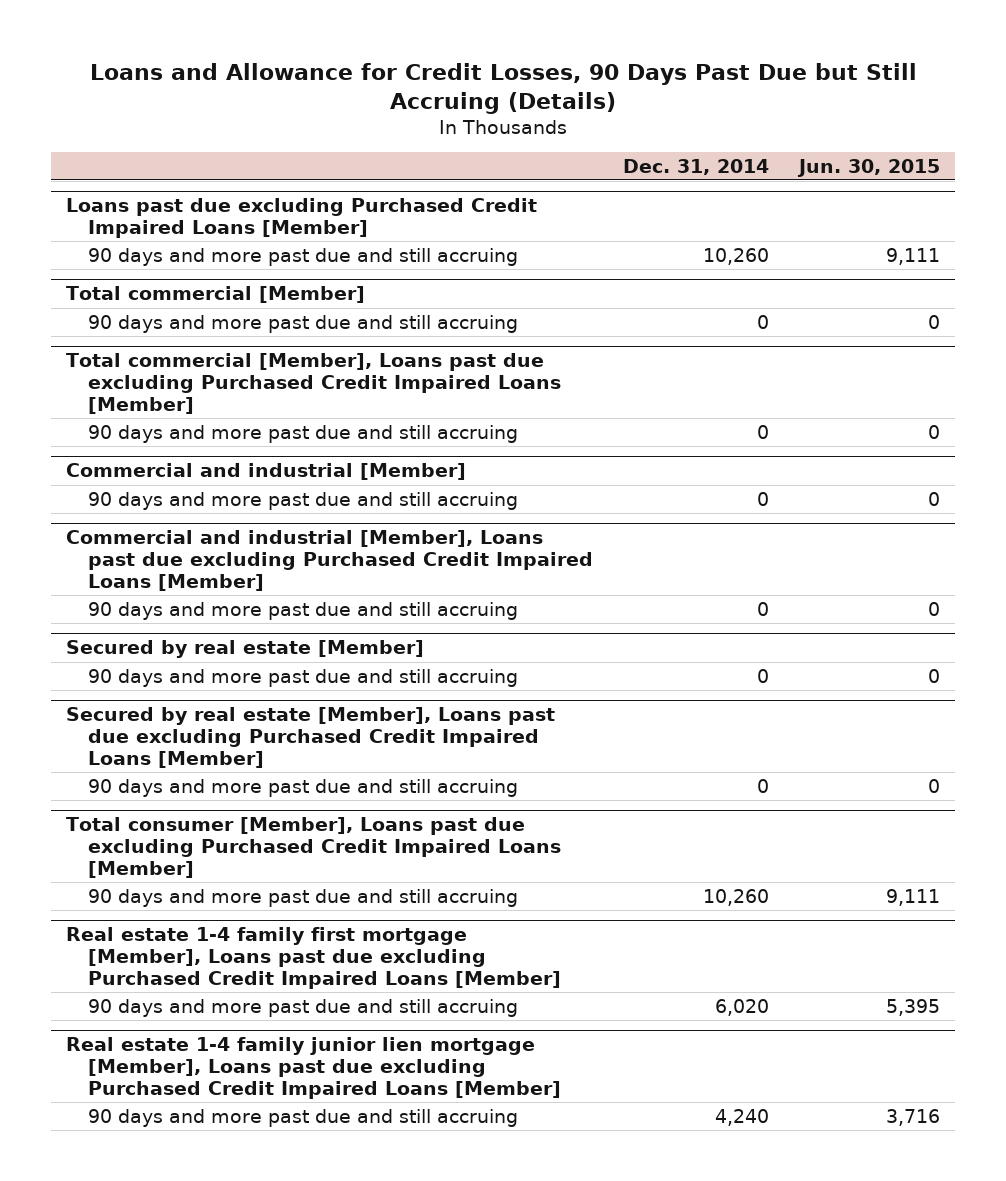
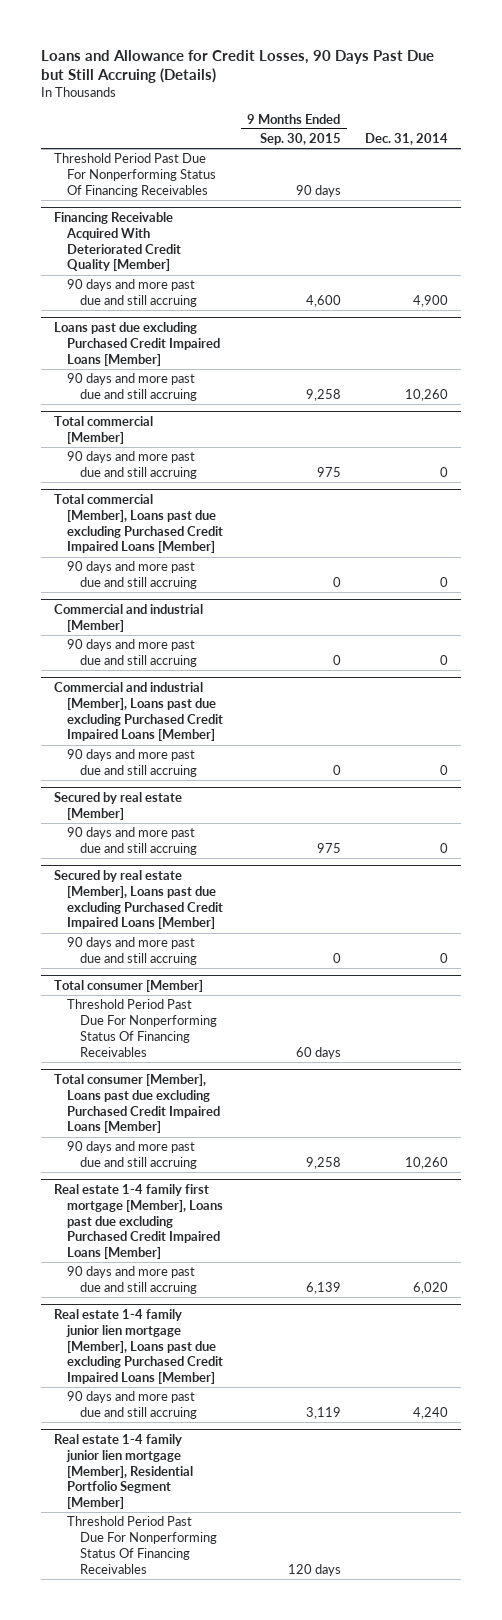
- | Dec. 31, 2014 | Jun. 30, 2015
+ | 9 Months Ended Sep. 30, 2015 | Dec. 31, 2014
+ Threshold Period Past Due For Nonperforming Status Of Financing Receivables | 90 days |
+ Financing Receivable Acquired With Deteriorated Credit Quality [Member]
+ 90 days and more past due and still accruing | 4,600 | 4,900
+ Total consumer [Member]
+ Threshold Period Past Due For Nonperforming Status Of Financing Receivables | 60 days |
+ Real estate 1-4 family junior lien mortgage [Member], Residential Portfolio Segment [Member]
+ Threshold Period Past Due For Nonperforming Status Of Financing Receivables | 120 days |

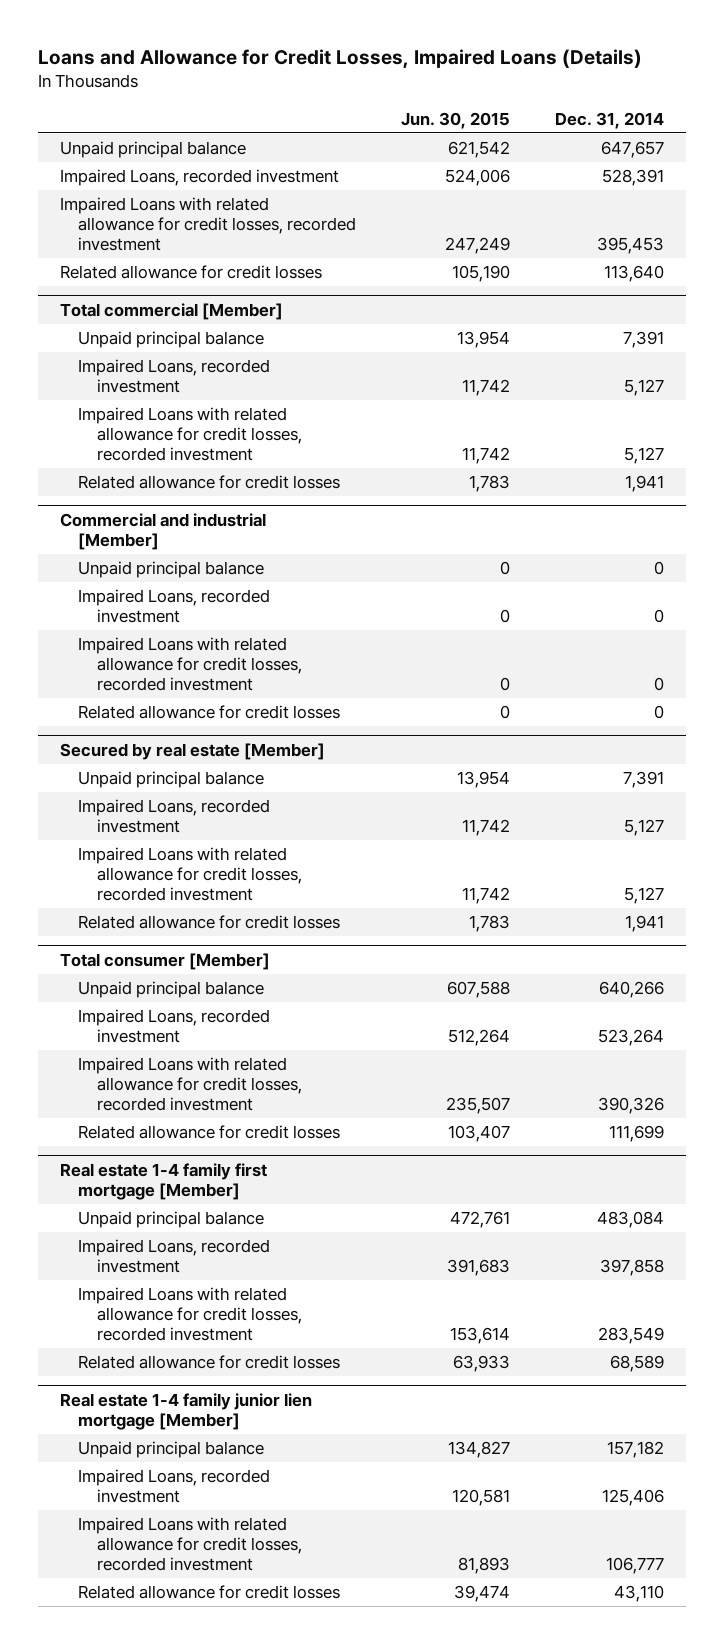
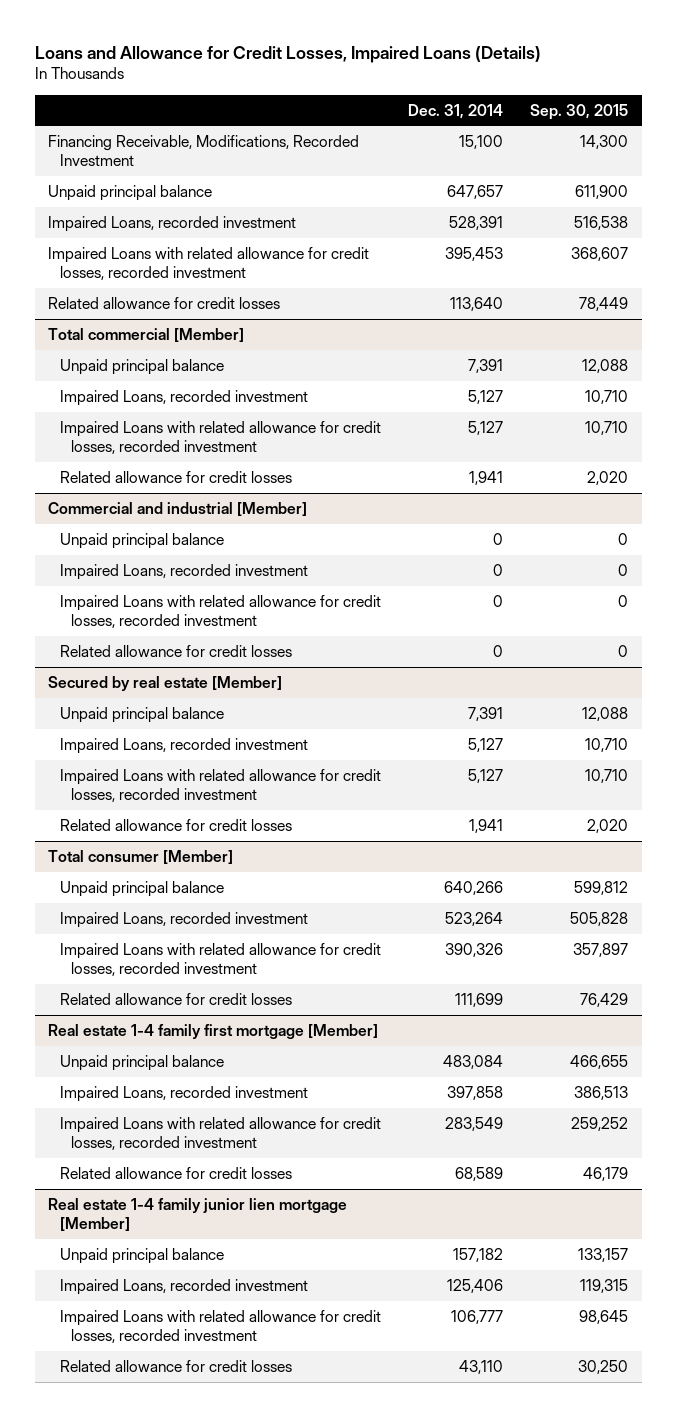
- | Jun. 30, 2015 | Dec. 31, 2014
+ | Dec. 31, 2014 | Sep. 30, 2015
+ Financing Receivable, Modifications, Recorded Investment | 15,100 | 14,300

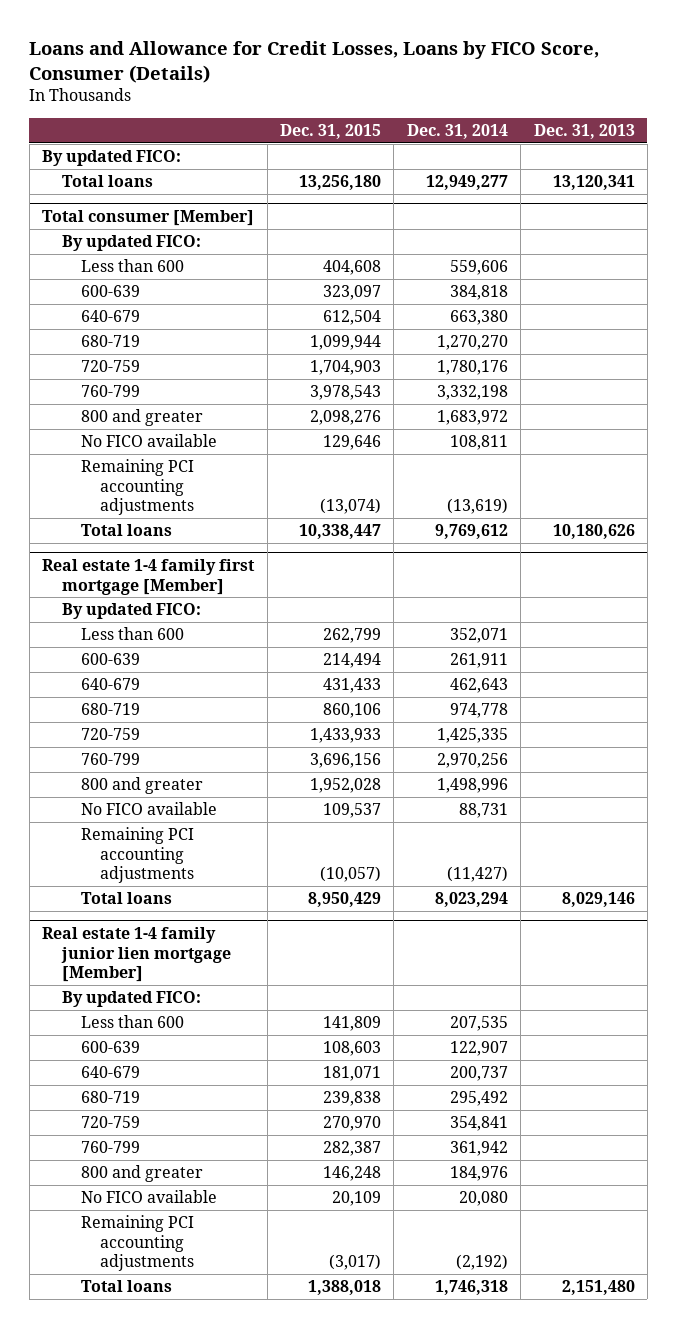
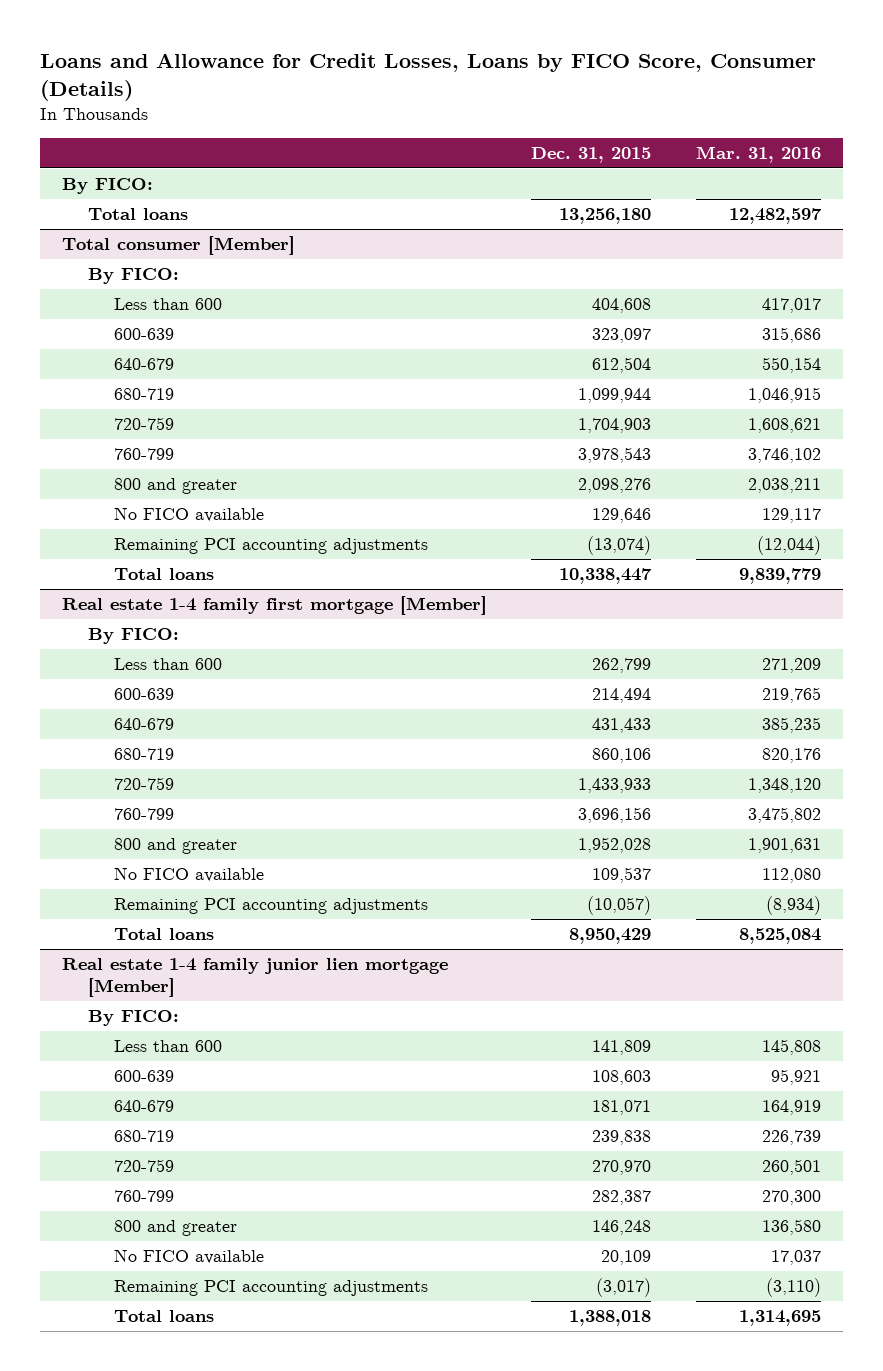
- | Dec. 31, 2015 | Dec. 31, 2014 | Dec. 31, 2013
+ | Dec. 31, 2015 | Mar. 31, 2016
- By updated FICO:
+ By FICO:
@ Total consumer [Member]
- By updated FICO:
+ By FICO:
@ Real estate 1-4 family first mortgage [Member]
- By updated FICO:
+ By FICO:
@ Real estate 1-4 family junior lien mortgage [Member]
- By updated FICO:
+ By FICO:

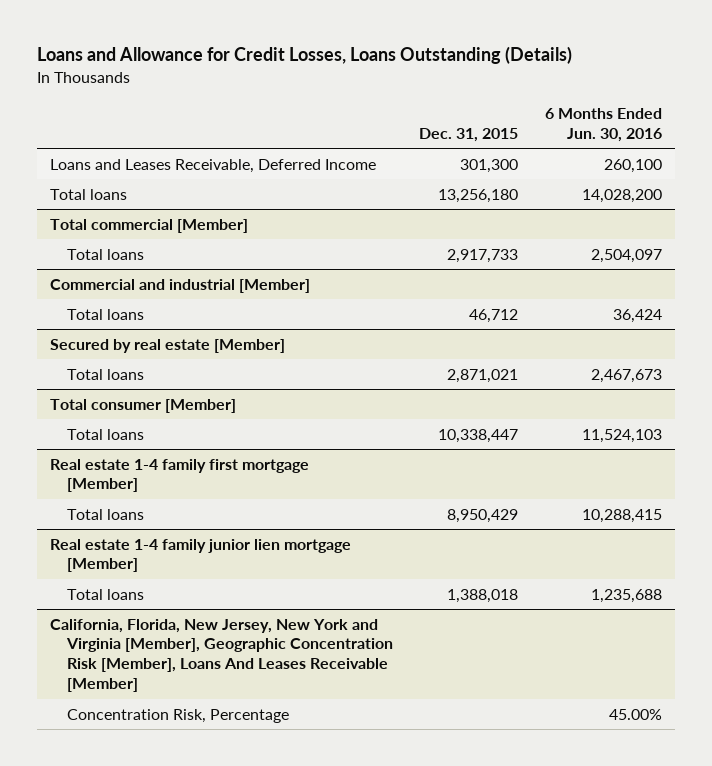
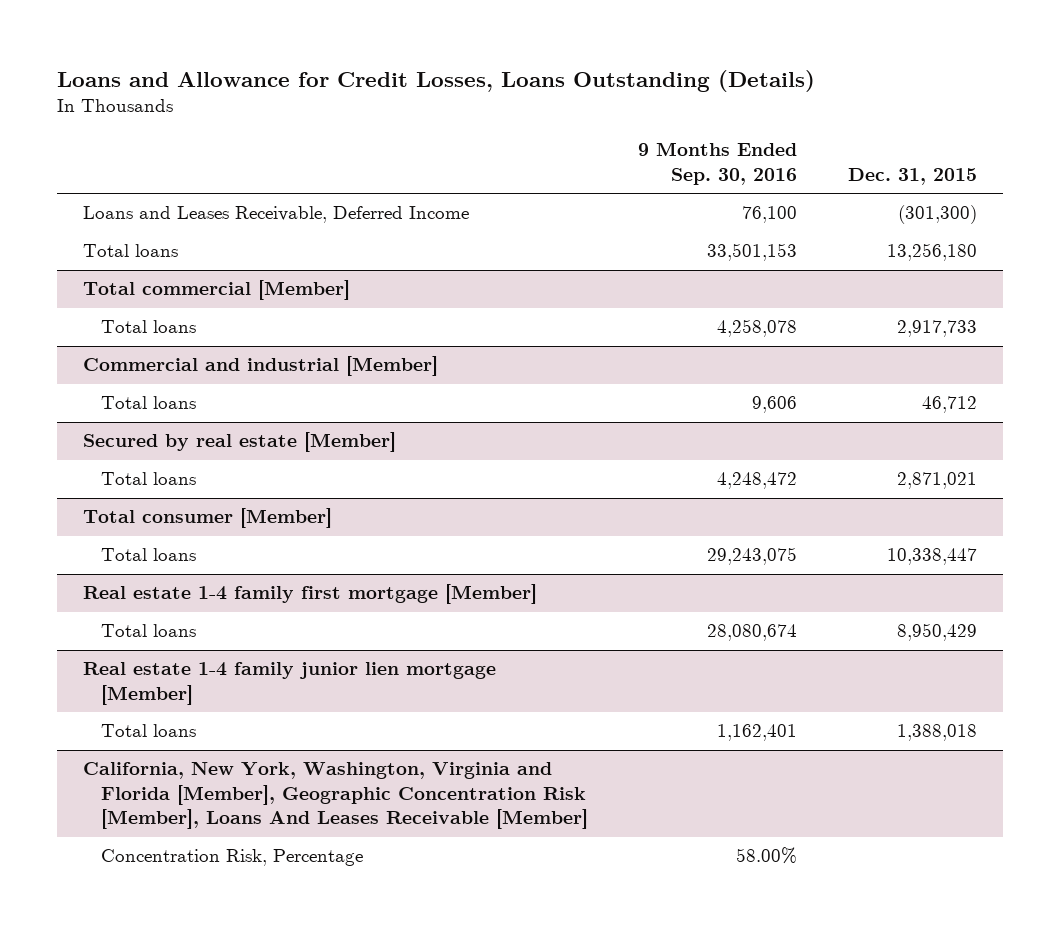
- | Dec. 31, 2015 | 6 Months Ended Jun. 30, 2016
+ | 9 Months Ended Sep. 30, 2016 | Dec. 31, 2015
- Loans and Leases Receivable, Deferred Income | 301,300 | 260,100
+ Loans and Leases Receivable, Deferred Income | 76,100 | (301,300)
- California, Florida, New Jersey, New York and Virginia [Member], Geographic Concentration Risk [Member], Loans And Leases Receivable [Member]
+ California, New York, Washington, Virginia and Florida [Member], Geographic Concentration Risk [Member], Loans And Leases Receivable [Member]

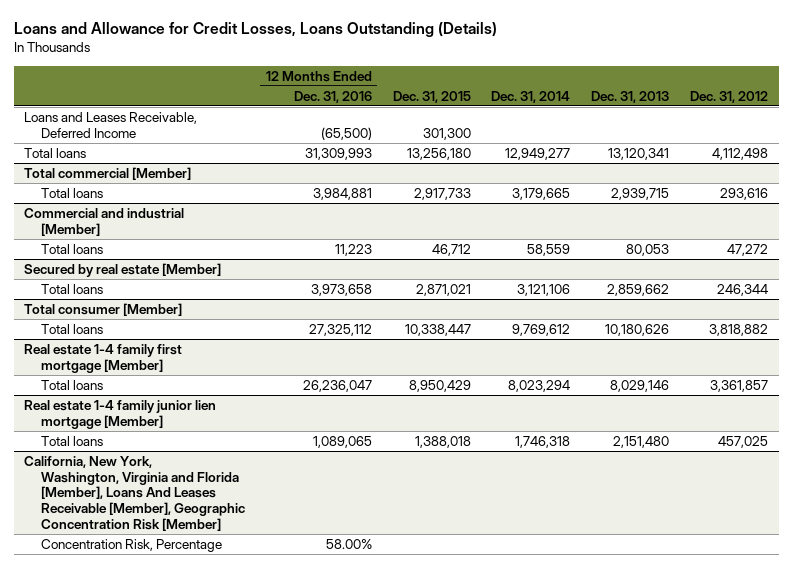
- | 9 Months Ended Sep. 30, 2016 | Dec. 31, 2015
+ | 12 Months Ended Dec. 31, 2016 | Dec. 31, 2015 | Dec. 31, 2014 | Dec. 31, 2013 | Dec. 31, 2012
- Loans and Leases Receivable, Deferred Income | 76,100 | (301,300)
+ Loans and Leases Receivable, Deferred Income | (65,500) | 301,300 | | |
- California, New York, Washington, Virginia and Florida [Member], Geographic Concentration Risk [Member], Loans And Leases Receivable [Member]
+ California, New York, Washington, Virginia and Florida [Member], Loans And Leases Receivable [Member], Geographic Concentration Risk [Member]

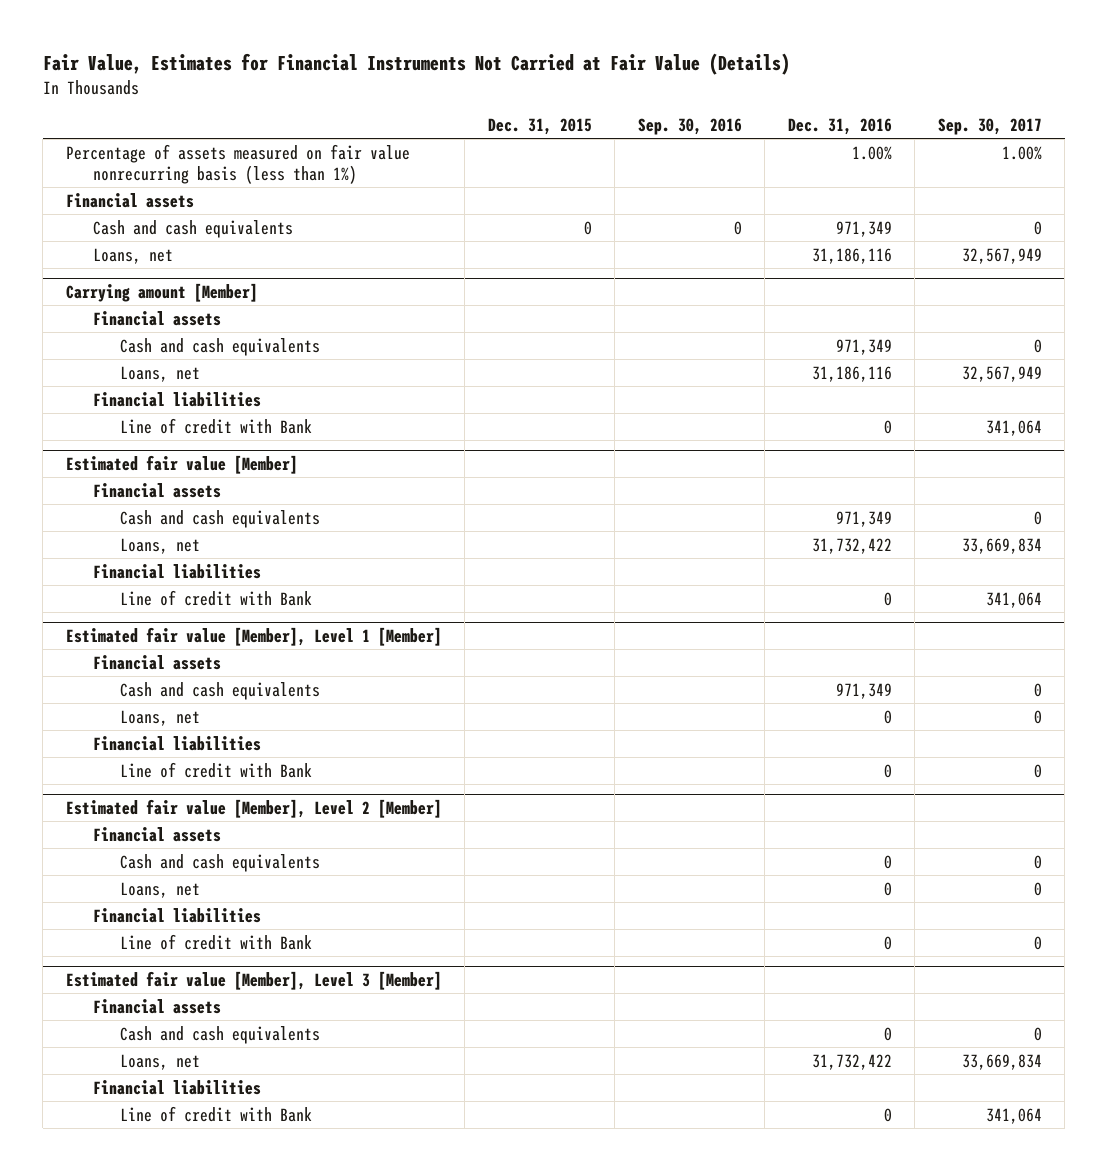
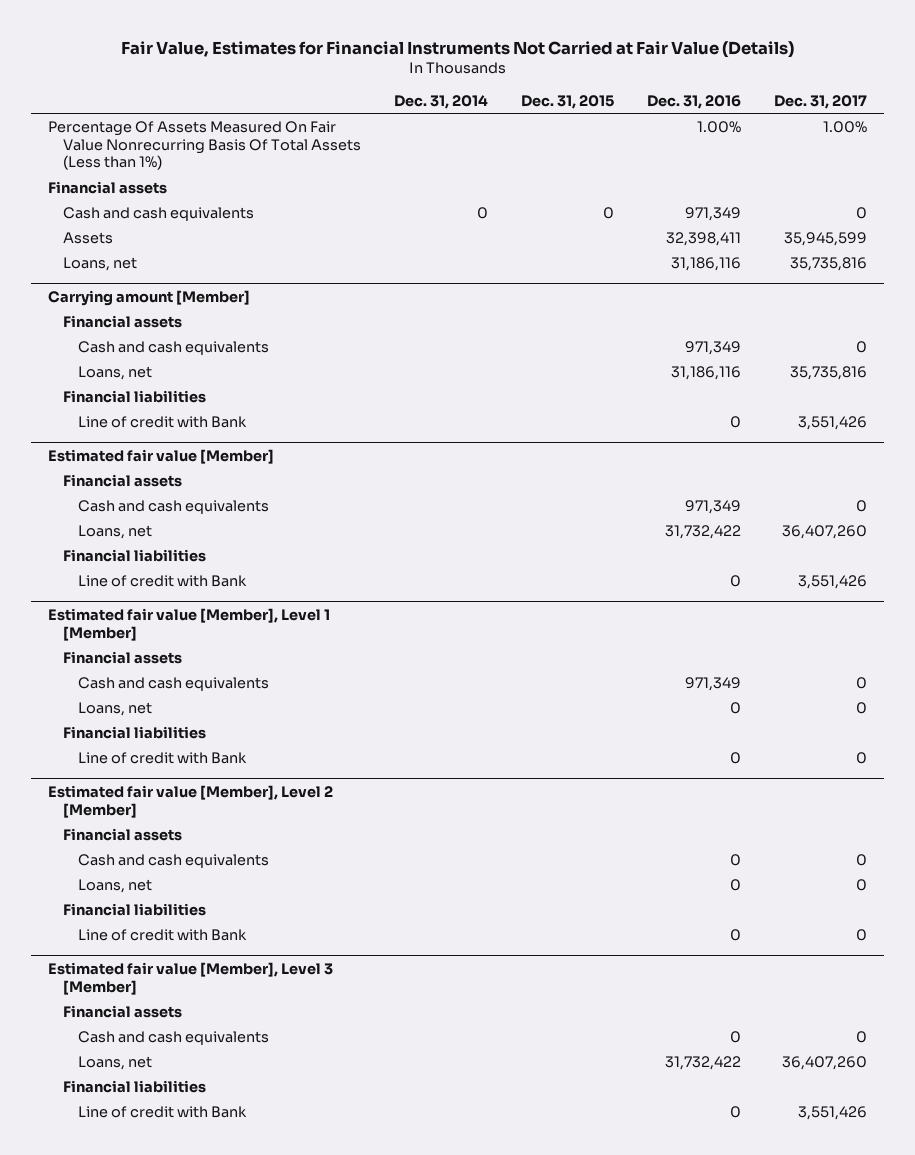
- | Dec. 31, 2015 | Sep. 30, 2016 | Dec. 31, 2016 | Sep. 30, 2017
+ | Dec. 31, 2014 | Dec. 31, 2015 | Dec. 31, 2016 | Dec. 31, 2017
- Percentage of assets measured on fair value nonrecurring basis (less than 1%) | | | 1.00% | 1.00%
+ Percentage Of Assets Measured On Fair Value Nonrecurring Basis Of Total Assets (Less than 1%) | | | 1.00% | 1.00%
+ Assets | | | 32,398,411 | 35,945,599

